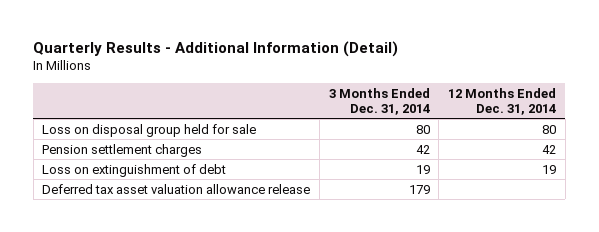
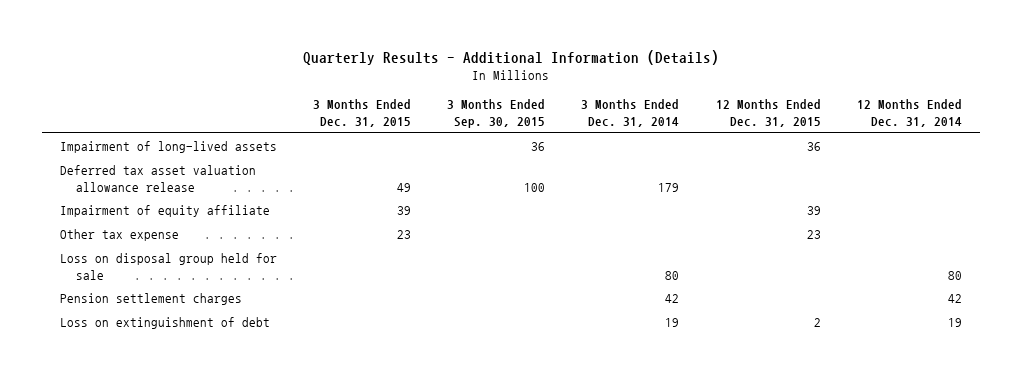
- Quarterly Results - Additional Information (Detail)
+ Quarterly Results - Additional Information (Details)
- | 3 Months Ended Dec. 31, 2014 | 12 Months Ended Dec. 31, 2014
+ | 3 Months Ended Dec. 31, 2015 | 3 Months Ended Sep. 30, 2015 | 3 Months Ended Dec. 31, 2014 | 12 Months Ended Dec. 31, 2015 | 12 Months Ended Dec. 31, 2014
+ Impairment of long-lived assets | | 36 | | 36 |
moved up: Deferred tax asset valuation allowance release | 49 | 100 | 179 | |
+ Impairment of equity affiliate | 39 | | | 39 |
+ Other tax expense | 23 | | | 23 |

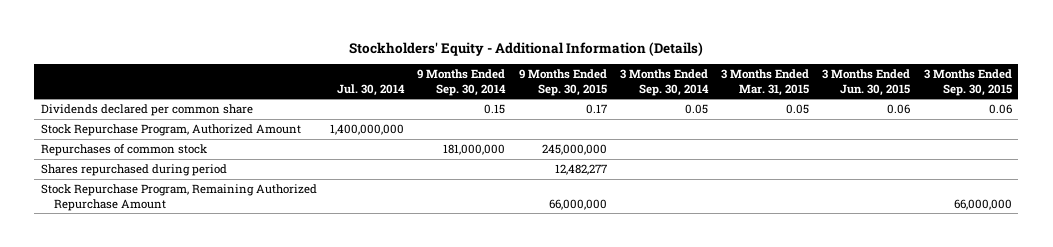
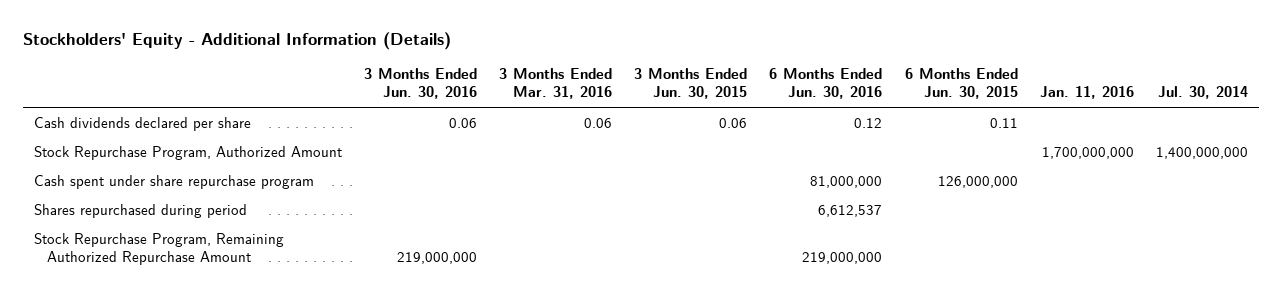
- | Jul. 30, 2014 | 9 Months Ended Sep. 30, 2014 | 9 Months Ended Sep. 30, 2015 | 3 Months Ended Sep. 30, 2014 | 3 Months Ended Mar. 31, 2015 | 3 Months Ended Jun. 30, 2015 | 3 Months Ended Sep. 30, 2015
+ | 3 Months Ended Jun. 30, 2016 | 3 Months Ended Mar. 31, 2016 | 3 Months Ended Jun. 30, 2015 | 6 Months Ended Jun. 30, 2016 | 6 Months Ended Jun. 30, 2015 | Jan. 11, 2016 | Jul. 30, 2014
- Dividends declared per common share | | 0.15 | 0.17 | 0.05 | 0.05 | 0.06 | 0.06
+ Cash dividends declared per share | 0.06 | 0.06 | 0.06 | 0.12 | 0.11 | |
- Repurchases of common stock | | 181,000,000 | 245,000,000 | | | |
+ Cash spent under share repurchase program | | | | 81,000,000 | 126,000,000 | |

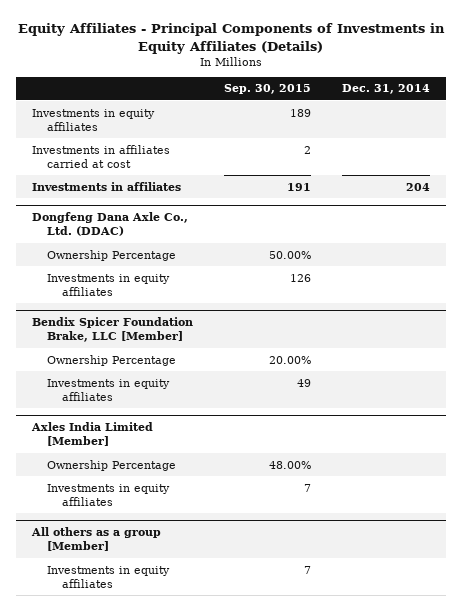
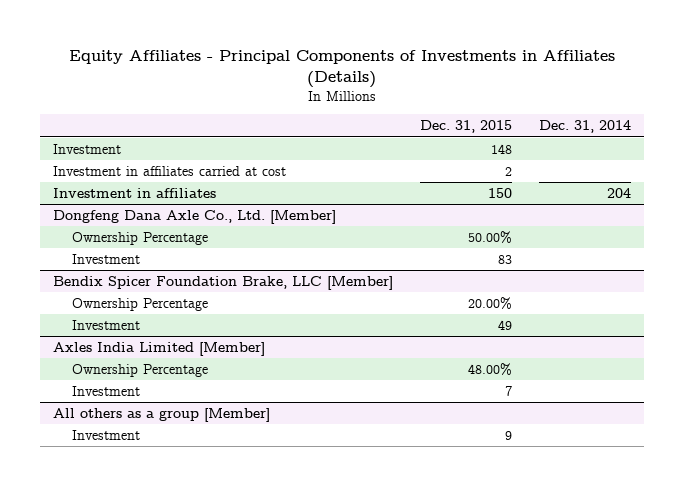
- Equity Affiliates - Principal Components of Investments in Equity Affiliates (Details)
+ Equity Affiliates - Principal Components of Investments in Affiliates (Details)
- | Sep. 30, 2015 | Dec. 31, 2014
+ | Dec. 31, 2015 | Dec. 31, 2014
- Investments in equity affiliates | 189 |
- Investments in affiliates carried at cost | 2 |
- Investments in affiliates | 191 | 204
- Dongfeng Dana Axle Co., Ltd. (DDAC)
+ Investment | 148 |
+ Investment in affiliates carried at cost | 2 |
+ Investment in affiliates | 150 | 204
+ Dongfeng Dana Axle Co., Ltd. [Member]
- Investments in equity affiliates | 126 |
+ Investment | 83 |
@ Bendix Spicer Foundation Brake, LLC [Member]
- Investments in equity affiliates | 49 |
+ Investment | 49 |
@ Axles India Limited [Member]
- Investments in equity affiliates | 7 |
+ Investment | 7 |
@ All others as a group [Member]
- Investments in equity affiliates | 7 |
+ Investment | 9 |

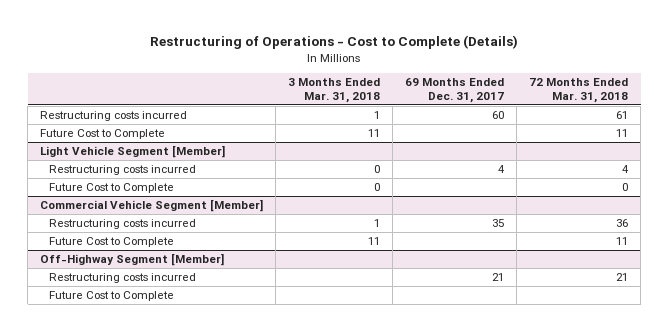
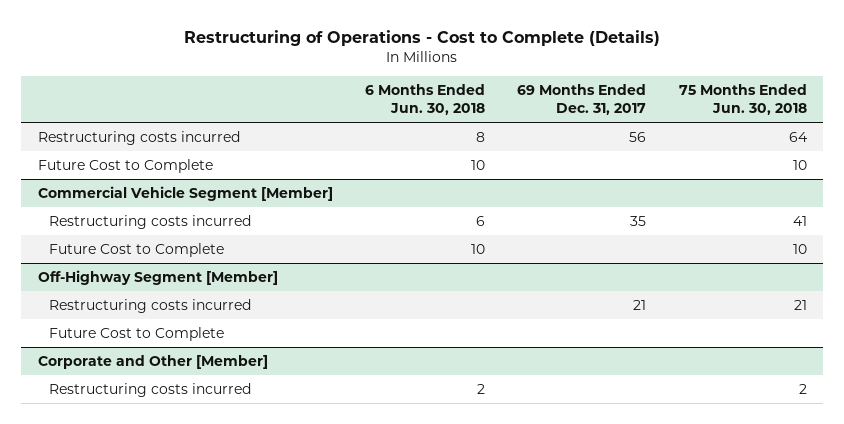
- | 3 Months Ended Mar. 31, 2018 | 69 Months Ended Dec. 31, 2017 | 72 Months Ended Mar. 31, 2018
+ | 6 Months Ended Jun. 30, 2018 | 69 Months Ended Dec. 31, 2017 | 75 Months Ended Jun. 30, 2018
- Restructuring costs incurred | 1 | 60 | 61
+ Restructuring costs incurred | 8 | 56 | 64
- Light Vehicle Segment [Member]
- Restructuring costs incurred | 0 | 4 | 4
- Future Cost to Complete | 0 | | 0
+ Corporate and Other [Member]
+ Restructuring costs incurred | 2 | | 2

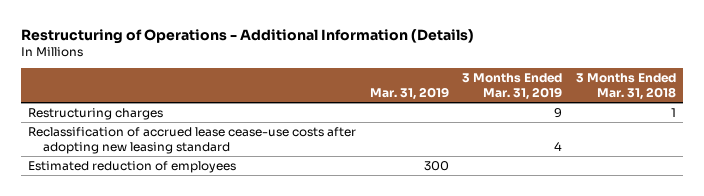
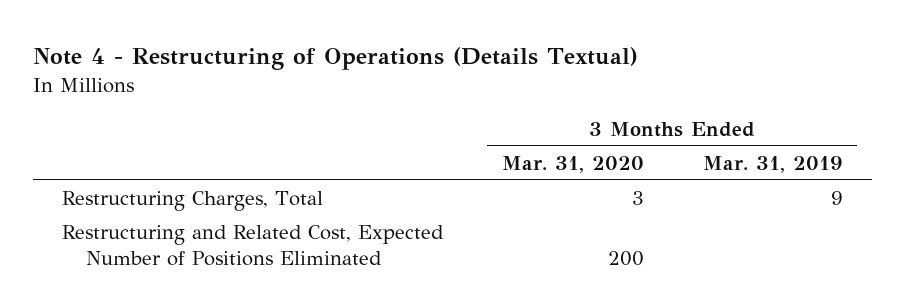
- Restructuring of Operations - Additional Information (Details)
+ Note 4 - Restructuring of Operations (Details Textual)
- | Mar. 31, 2019 | 3 Months Ended Mar. 31, 2019 | 3 Months Ended Mar. 31, 2018
+ | 3 Months Ended Mar. 31, 2020 | 3 Months Ended Mar. 31, 2019
- Restructuring charges | | 9 | 1
- Reclassification of accrued lease cease-use costs after adopting new leasing standard | | 4 |
- Estimated reduction of employees | 300 | |
+ Restructuring Charges, Total | 3 | 9
+ Restructuring and Related Cost, Expected Number of Positions Eliminated | 200 |

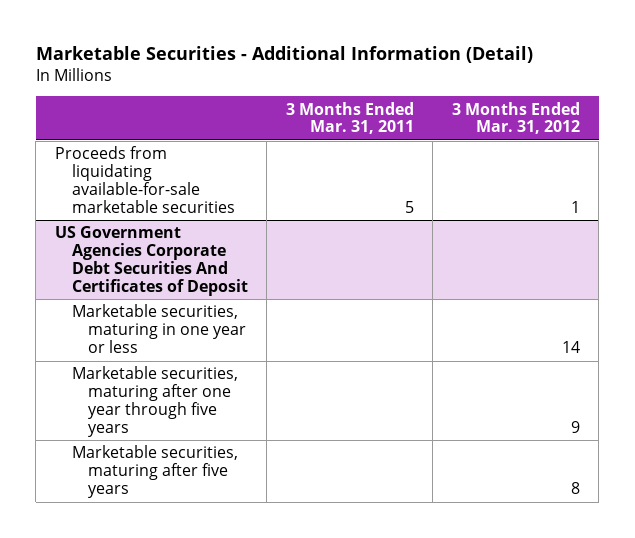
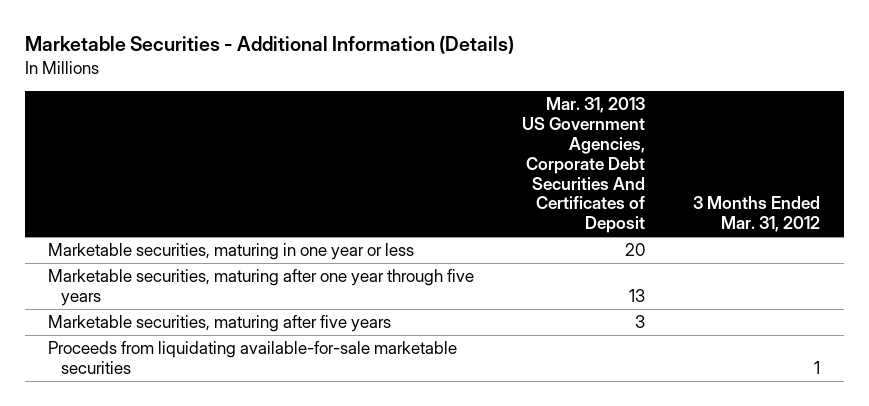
- Marketable Securities - Additional Information (Detail)
+ Marketable Securities - Additional Information (Details)
- | 3 Months Ended Mar. 31, 2011 | 3 Months Ended Mar. 31, 2012
+ | Mar. 31, 2013 US Government Agencies, Corporate Debt Securities And Certificates of Deposit | 3 Months Ended Mar. 31, 2012
+ Marketable securities, maturing in one year or less | 20 |
+ Marketable securities, maturing after one year through five years | 13 |
+ Marketable securities, maturing after five years | 3 |
- US Government Agencies Corporate Debt Securities And Certificates of Deposit
- Marketable securities, maturing in one year or less | | 14
- Marketable securities, maturing after one year through five years | | 9
- Marketable securities, maturing after five years | | 8

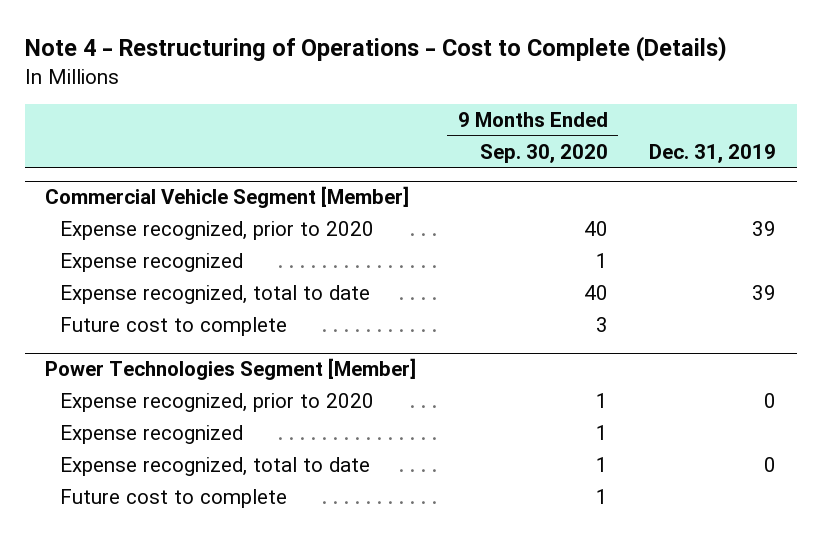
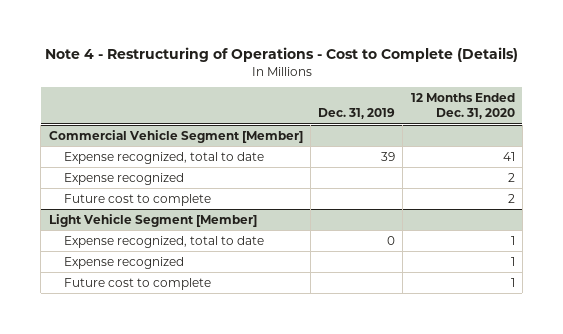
- | 9 Months Ended Sep. 30, 2020 | Dec. 31, 2019
+ | Dec. 31, 2019 | 12 Months Ended Dec. 31, 2020
@ Commercial Vehicle Segment [Member]
- Expense recognized, prior to 2020 | 40 | 39
moved down: Expense recognized | | 2
- Power Technologies Segment [Member]
- Expense recognized, prior to 2020 | 1 | 0
- Expense recognized | 1 |
- Expense recognized, total to date | 1 | 0
- Future cost to complete | 1 |
+ Light Vehicle Segment [Member]
+ Expense recognized, total to date | 0 | 1
+ Expense recognized | | 1
+ Future cost to complete | | 1

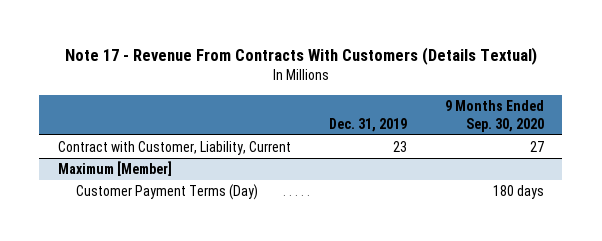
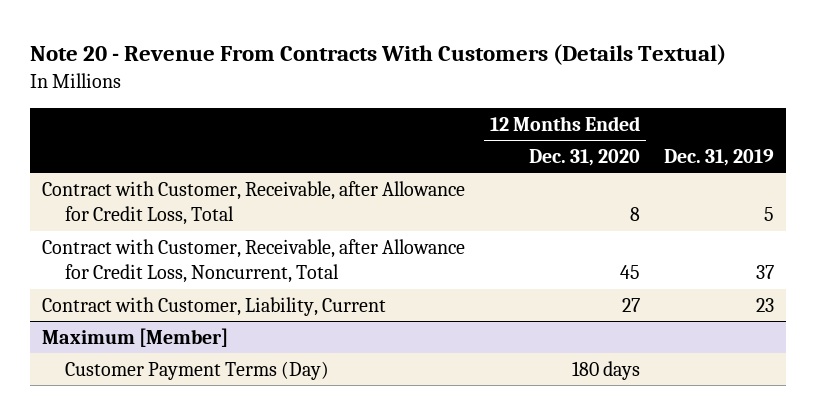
- Note 17 - Revenue From Contracts With Customers (Details Textual)
+ Note 20 - Revenue From Contracts With Customers (Details Textual)
- | Dec. 31, 2019 | 9 Months Ended Sep. 30, 2020
+ | 12 Months Ended Dec. 31, 2020 | Dec. 31, 2019
+ Contract with Customer, Receivable, after Allowance for Credit Loss, Total | 8 | 5
+ Contract with Customer, Receivable, after Allowance for Credit Loss, Noncurrent, Total | 45 | 37

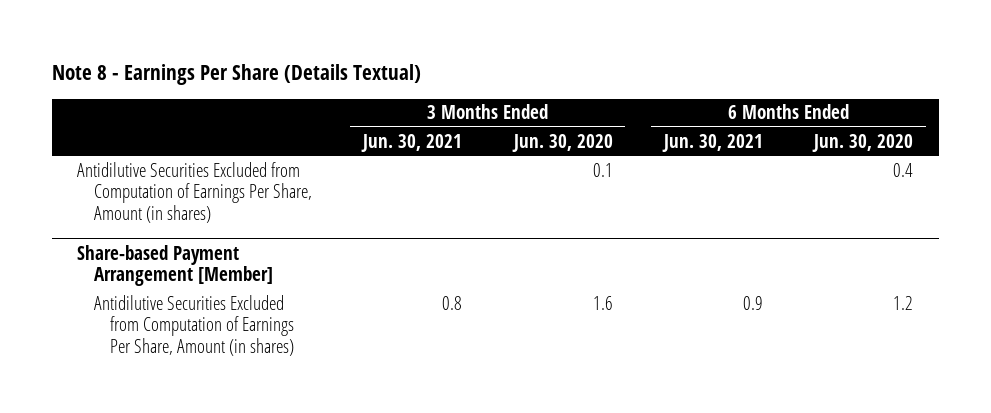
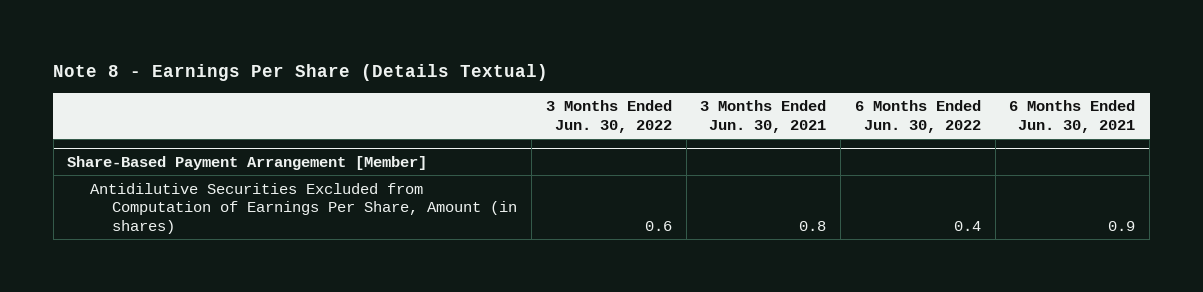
- | 3 Months Ended Jun. 30, 2021 | 3 Months Ended Jun. 30, 2020 | 6 Months Ended Jun. 30, 2021 | 6 Months Ended Jun. 30, 2020
+ | 3 Months Ended Jun. 30, 2022 | 3 Months Ended Jun. 30, 2021 | 6 Months Ended Jun. 30, 2022 | 6 Months Ended Jun. 30, 2021
- Antidilutive Securities Excluded from Computation of Earnings Per Share, Amount (in shares) | | 0.1 | | 0.4
- Share-based Payment Arrangement [Member]
+ Share-Based Payment Arrangement [Member]

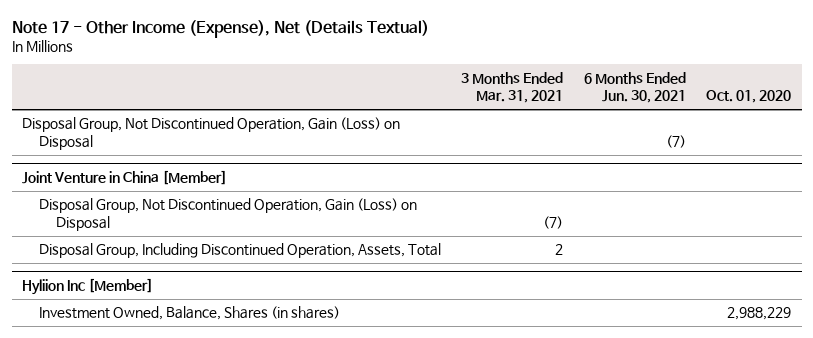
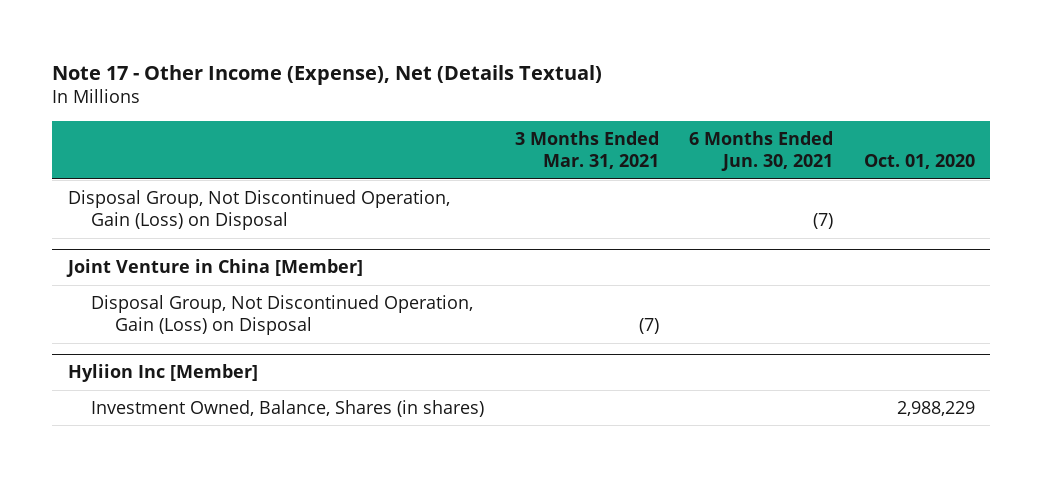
@ Joint Venture in China [Member]
- Disposal Group, Including Discontinued Operation, Assets, Total | 2 | |

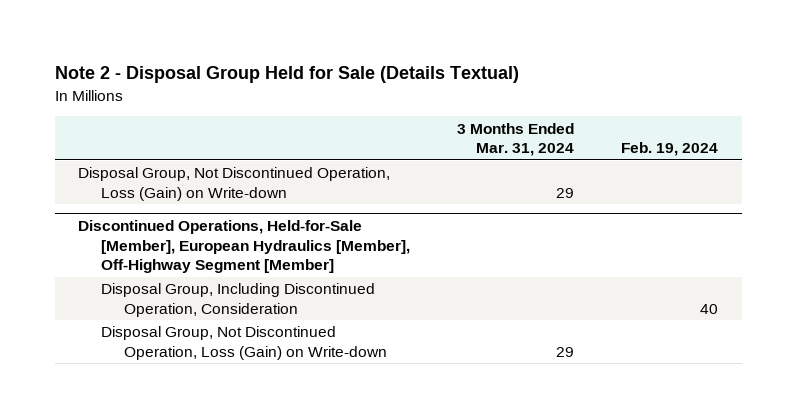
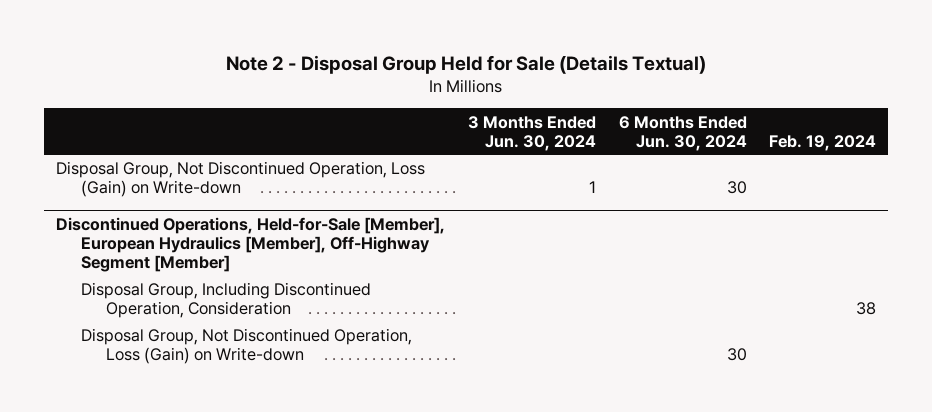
- | 3 Months Ended Mar. 31, 2024 | Feb. 19, 2024
+ | 3 Months Ended Jun. 30, 2024 | 6 Months Ended Jun. 30, 2024 | Feb. 19, 2024
@ Discontinued Operations, Held-for-Sale [Member], European Hydraulics [Member], Off-Highway Segment [Member]
- Disposal Group, Including Discontinued Operation, Consideration | | 40
+ Disposal Group, Including Discontinued Operation, Consideration | | | 38

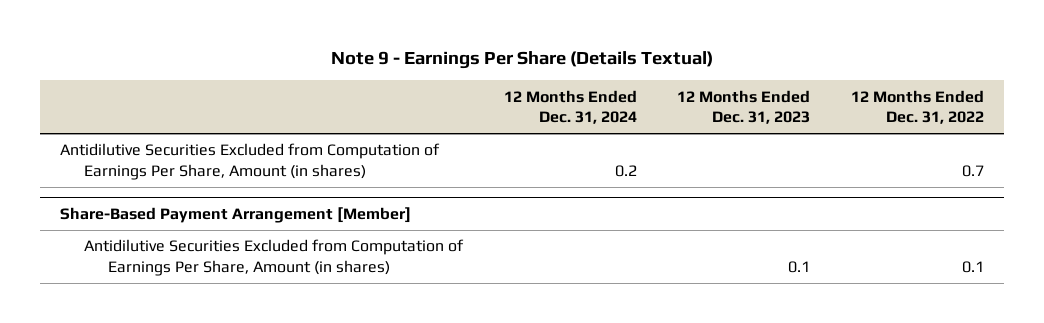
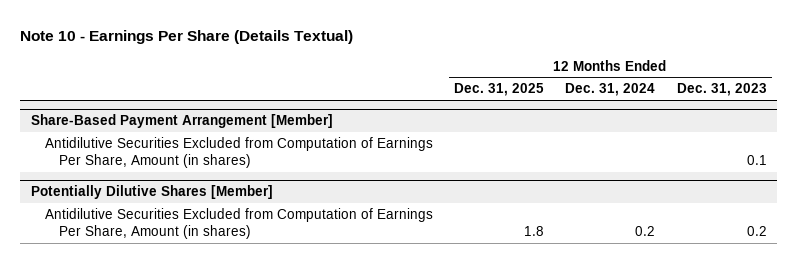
- Note 9 - Earnings Per Share (Details Textual)
+ Note 10 - Earnings Per Share (Details Textual)
- | 12 Months Ended Dec. 31, 2024 | 12 Months Ended Dec. 31, 2023 | 12 Months Ended Dec. 31, 2022
+ | 12 Months Ended Dec. 31, 2025 | 12 Months Ended Dec. 31, 2024 | 12 Months Ended Dec. 31, 2023
- Antidilutive Securities Excluded from Computation of Earnings Per Share, Amount (in shares) | 0.2 | | 0.7
+ Potentially Dilutive Shares [Member]
+ Antidilutive Securities Excluded from Computation of Earnings Per Share, Amount (in shares) | 1.8 | 0.2 | 0.2

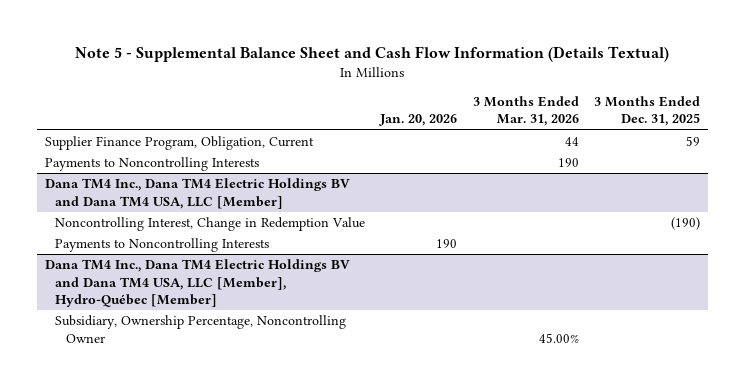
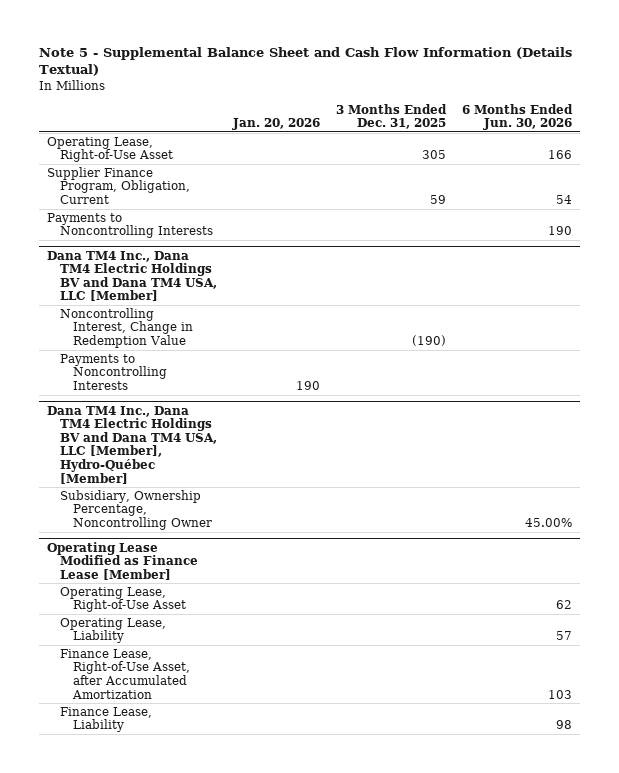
- | Jan. 20, 2026 | 3 Months Ended Mar. 31, 2026 | 3 Months Ended Dec. 31, 2025
+ | Jan. 20, 2026 | 3 Months Ended Dec. 31, 2025 | 6 Months Ended Jun. 30, 2026
+ Operating Lease, Right-of-Use Asset | | 305 | 166
+ Operating Lease Modified as Finance Lease [Member]
+ Operating Lease, Right-of-Use Asset | | | 62
+ Operating Lease, Liability | | | 57
+ Finance Lease, Right-of-Use Asset, after Accumulated Amortization | | | 103
+ Finance Lease, Liability | | | 98

